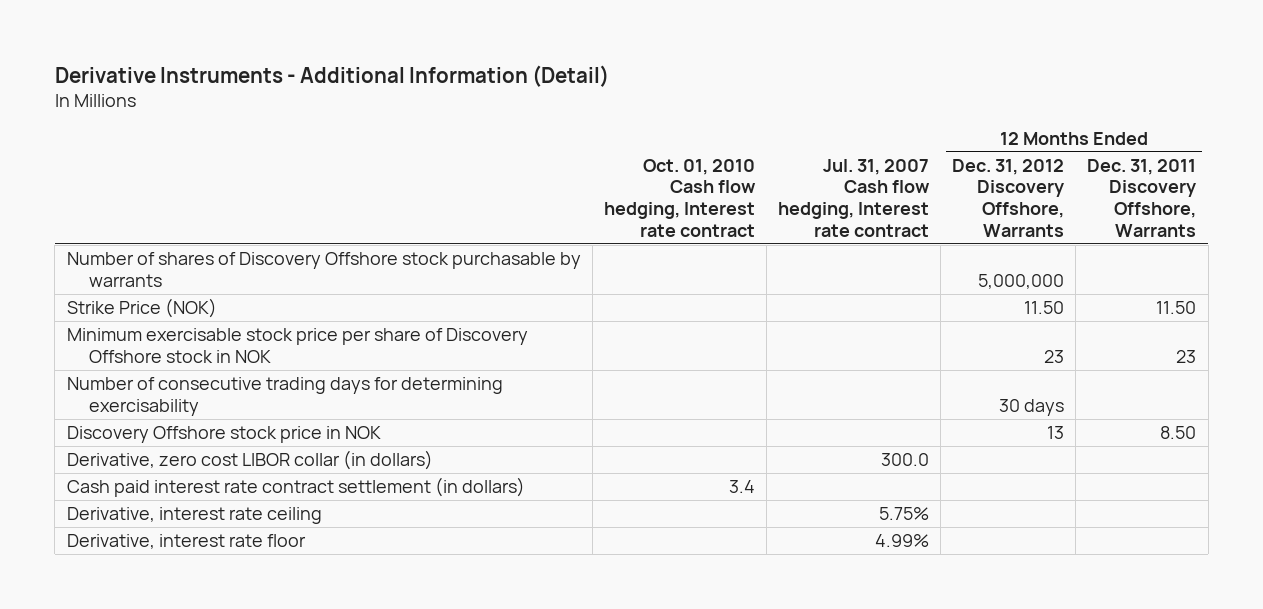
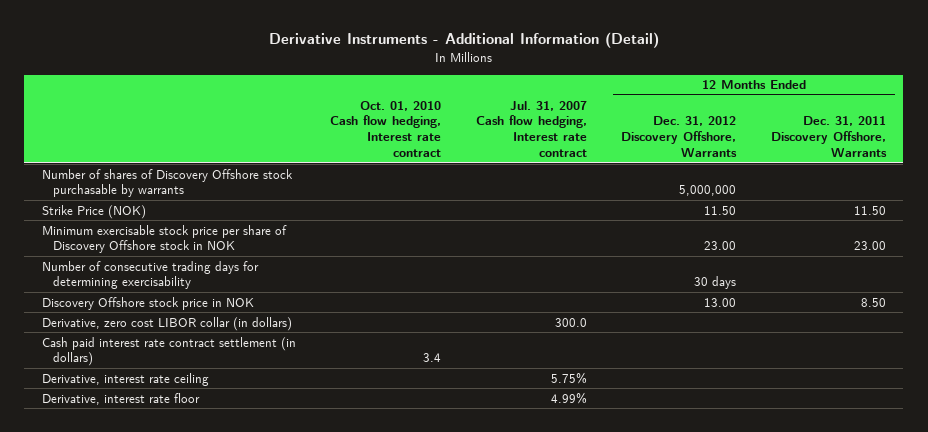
- Minimum exercisable stock price per share of Discovery Offshore stock in NOK | | | 23 | 23
+ Minimum exercisable stock price per share of Discovery Offshore stock in NOK | | | 23.00 | 23.00
- Discovery Offshore stock price in NOK | | | 13 | 8.50
+ Discovery Offshore stock price in NOK | | | 13.00 | 8.50

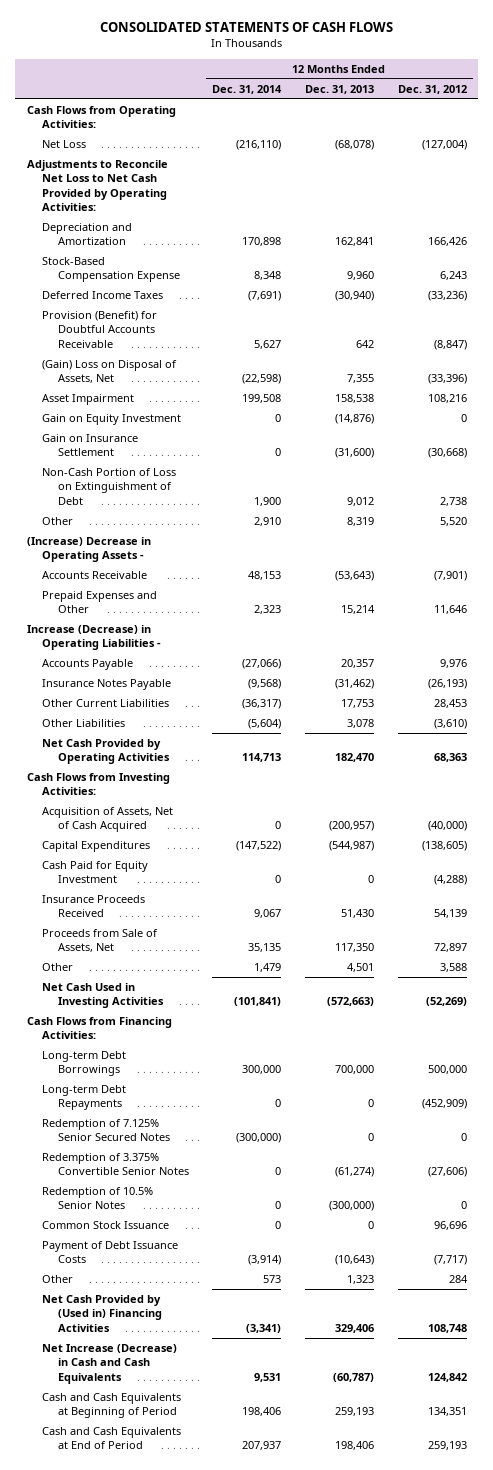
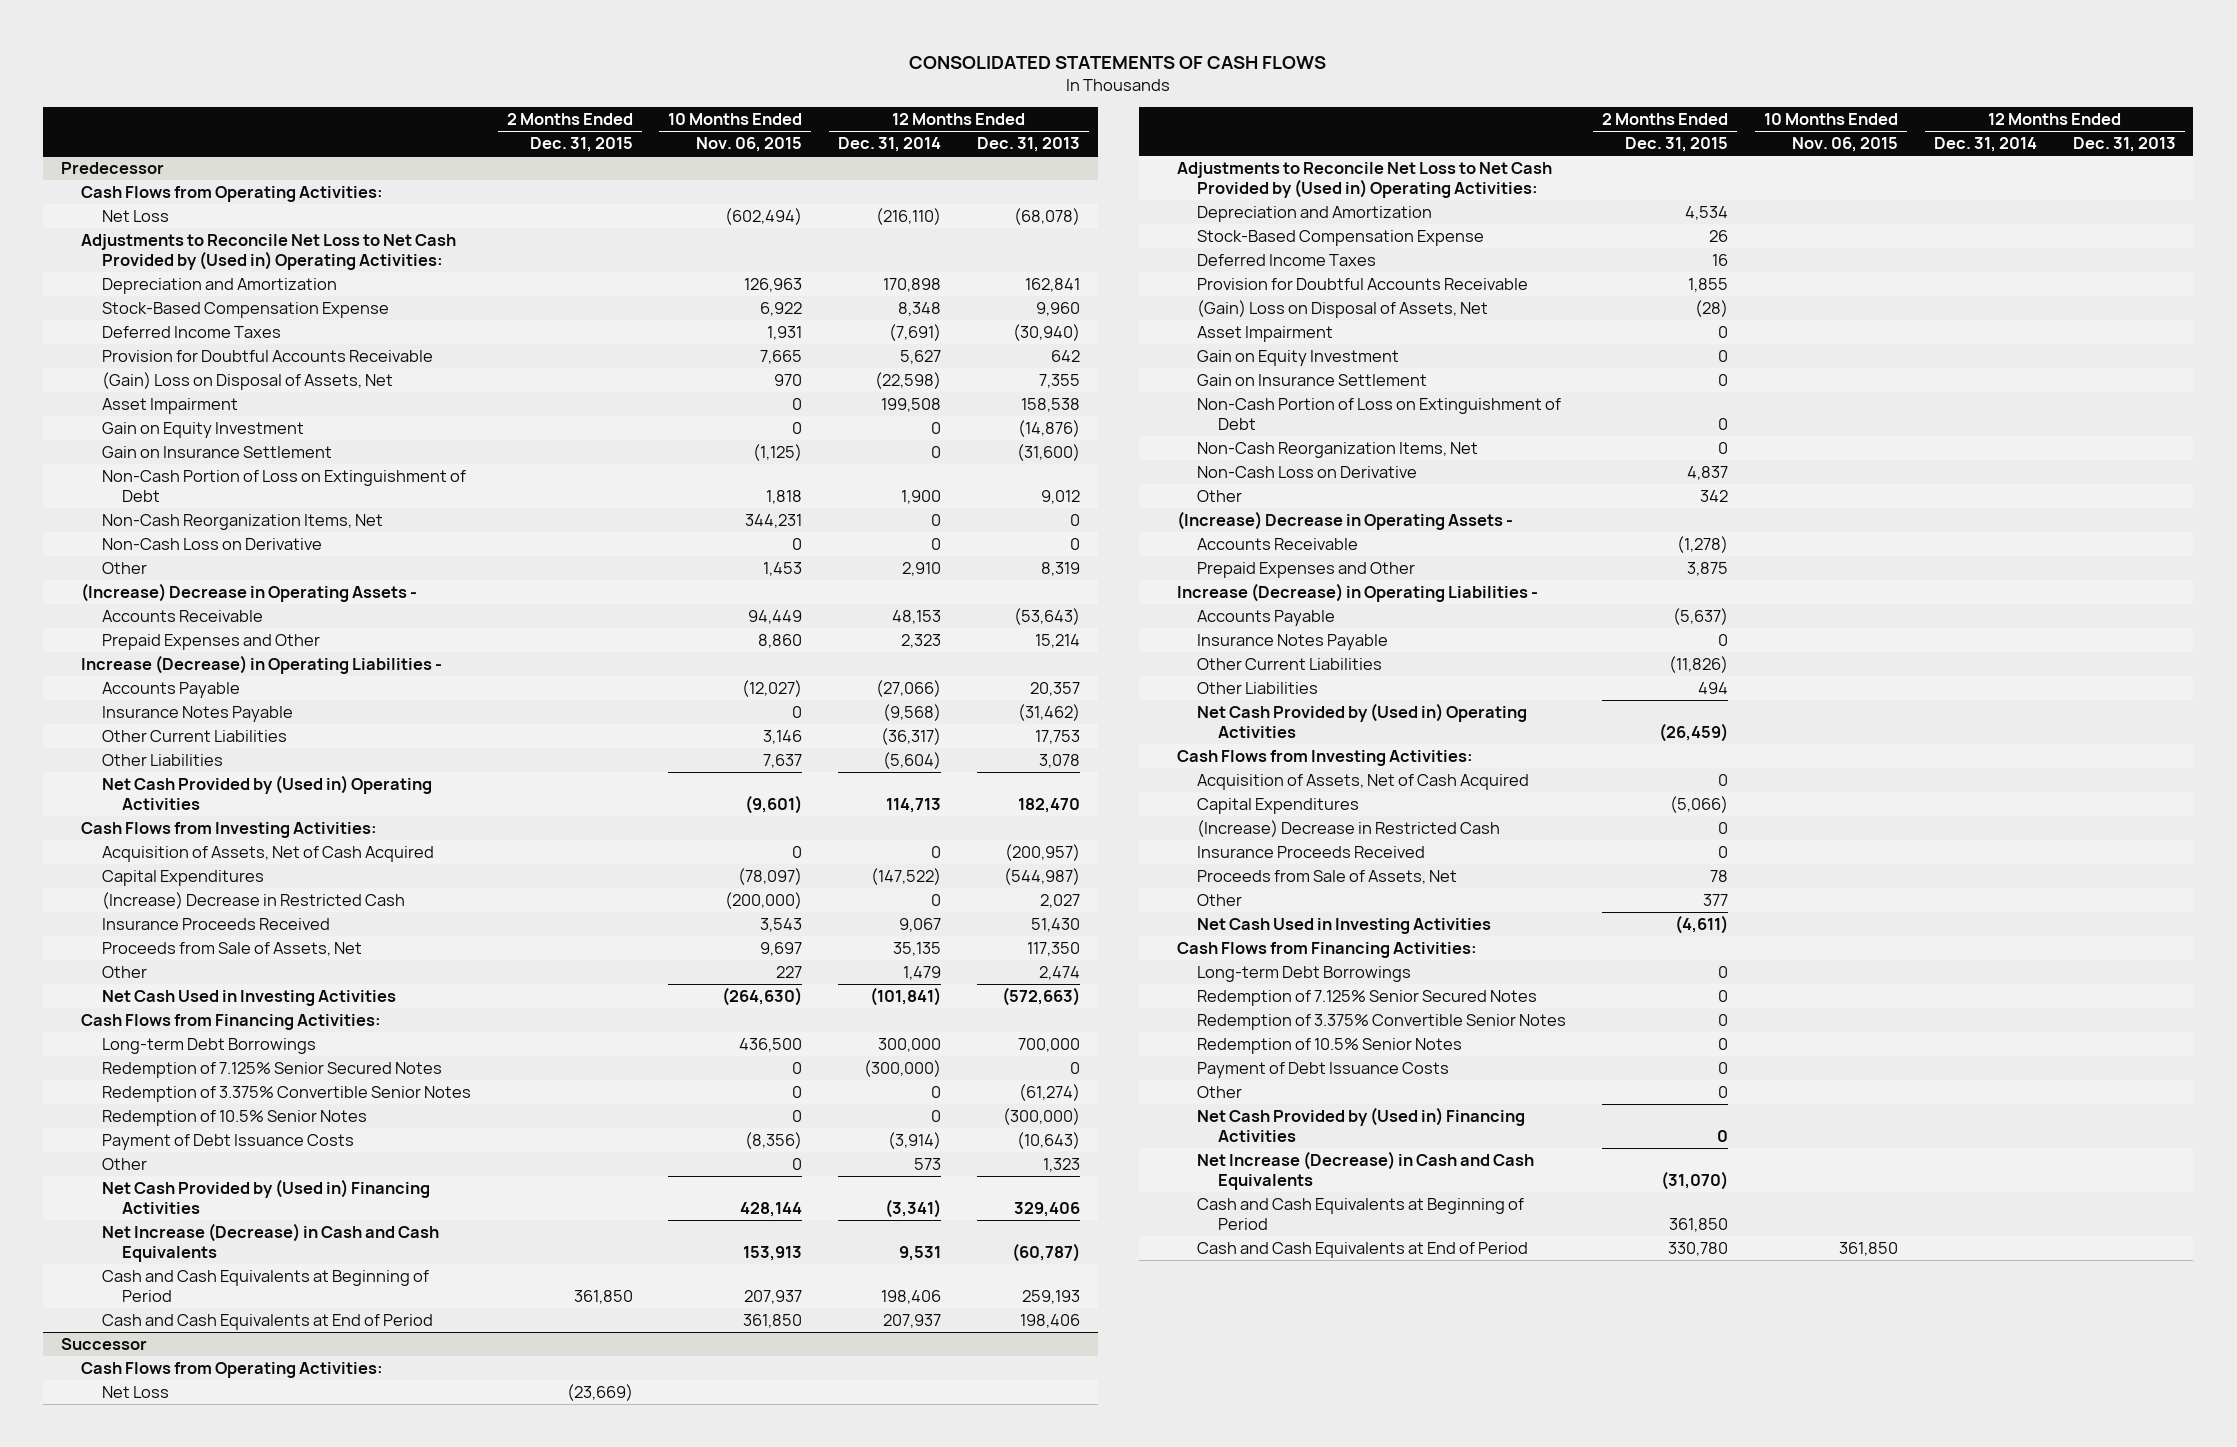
- | 12 Months Ended Dec. 31, 2014 | 12 Months Ended Dec. 31, 2013 | 12 Months Ended Dec. 31, 2012
+ | 2 Months Ended Dec. 31, 2015 | 10 Months Ended Nov. 06, 2015 | 12 Months Ended Dec. 31, 2014 | 12 Months Ended Dec. 31, 2013
+ Predecessor
- Adjustments to Reconcile Net Loss to Net Cash Provided by Operating Activities:
+ Adjustments to Reconcile Net Loss to Net Cash Provided by (Used in) Operating Activities:
- Provision (Benefit) for Doubtful Accounts Receivable | 5,627 | 642 | (8,847)
+ Provision for Doubtful Accounts Receivable | | 7,665 | 5,627 | 642
+ Non-Cash Reorganization Items, Net | | 344,231 | 0 | 0
+ Non-Cash Loss on Derivative | | 0 | 0 | 0
- Net Cash Provided by Operating Activities | 114,713 | 182,470 | 68,363
+ Net Cash Provided by (Used in) Operating Activities | | (9,601) | 114,713 | 182,470
- Cash Paid for Equity Investment | 0 | 0 | (4,288)
+ (Increase) Decrease in Restricted Cash | | (200,000) | 0 | 2,027
- Other | 1,479 | 4,501 | 3,588
+ Other | | 227 | 1,479 | 2,474
- Long-term Debt Repayments | 0 | 0 | (452,909)
- Common Stock Issuance | 0 | 0 | 96,696
+ Successor
+ Cash Flows from Operating Activities:
+ Net Loss | (23,669) | | |
+ Adjustments to Reconcile Net Loss to Net Cash Provided by (Used in) Operating Activities:
+ Depreciation and Amortization | 4,534 | | |
+ Stock-Based Compensation Expense | 26 | | |
+ Deferred Income Taxes | 16 | | |
+ Provision for Doubtful Accounts Receivable | 1,855 | | |
+ (Gain) Loss on Disposal of Assets, Net | (28) | | |
+ Asset Impairment | 0 | | |
+ Gain on Equity Investment | 0 | | |
+ Gain on Insurance Settlement | 0 | | |
+ Non-Cash Portion of Loss on Extinguishment of Debt | 0 | | |
+ Non-Cash Reorganization Items, Net | 0 | | |
+ Non-Cash Loss on Derivative | 4,837 | | |
+ Other | 342 | | |
+ (Increase) Decrease in Operating Assets -
+ Accounts Receivable | (1,278) | | |
+ Prepaid Expenses and Other | 3,875 | | |
+ Increase (Decrease) in Operating Liabilities -
+ Accounts Payable | (5,637) | | |
+ Insurance Notes Payable | 0 | | |
+ Other Current Liabilities | (11,826) | | |
+ Other Liabilities | 494 | | |
+ Net Cash Provided by (Used in) Operating Activities | (26,459) | | |
+ Cash Flows from Investing Activities:
+ Acquisition of Assets, Net of Cash Acquired | 0 | | |
+ Capital Expenditures | (5,066) | | |
+ (Increase) Decrease in Restricted Cash | 0 | | |
+ Insurance Proceeds Received | 0 | | |
+ Proceeds from Sale of Assets, Net | 78 | | |
+ Other | 377 | | |
+ Net Cash Used in Investing Activities | (4,611) | | |
+ Cash Flows from Financing Activities:
+ Long-term Debt Borrowings | 0 | | |
+ Redemption of 7.125% Senior Secured Notes | 0 | | |
+ Redemption of 3.375% Convertible Senior Notes | 0 | | |
+ Redemption of 10.5% Senior Notes | 0 | | |
+ Payment of Debt Issuance Costs | 0 | | |
+ Other | 0 | | |
+ Net Cash Provided by (Used in) Financing Activities | 0 | | |
+ Net Increase (Decrease) in Cash and Cash Equivalents | (31,070) | | |
+ Cash and Cash Equivalents at Beginning of Period | 361,850 | | |
+ Cash and Cash Equivalents at End of Period | 330,780 | 361,850 | |

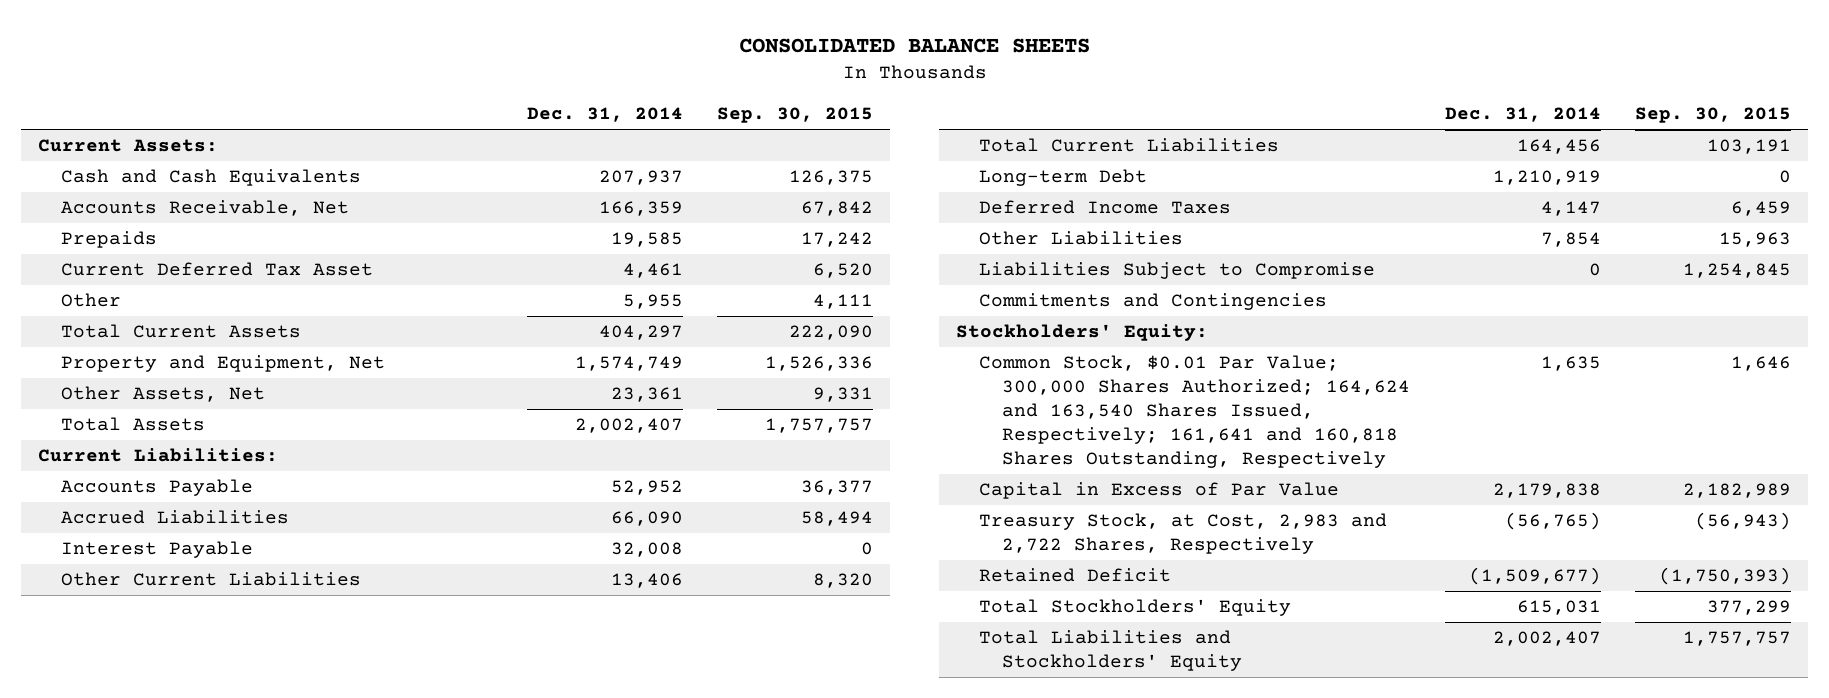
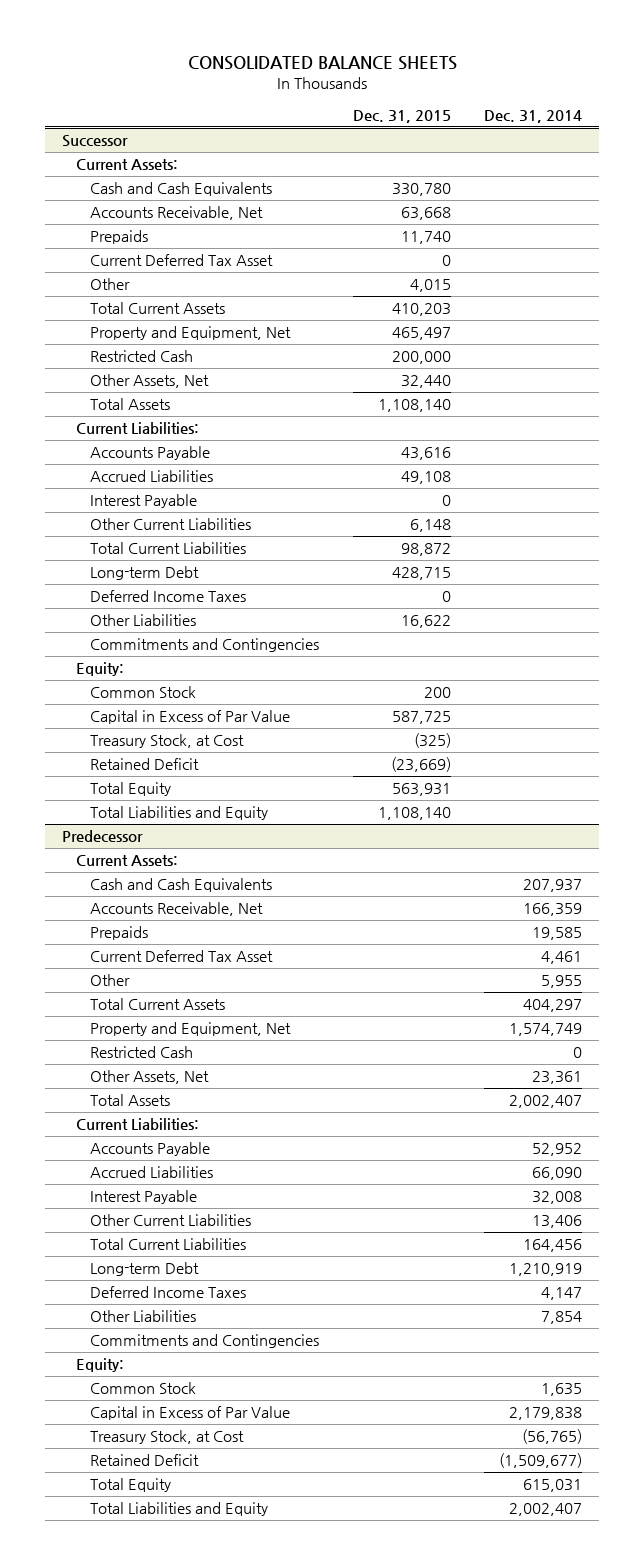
- | Dec. 31, 2014 | Sep. 30, 2015
+ | Dec. 31, 2015 | Dec. 31, 2014
+ Successor
+ Current Assets:
+ Cash and Cash Equivalents | 330,780 |
+ Accounts Receivable, Net | 63,668 |
+ Prepaids | 11,740 |
+ Current Deferred Tax Asset | 0 |
+ Other | 4,015 |
+ Total Current Assets | 410,203 |
+ Property and Equipment, Net | 465,497 |
+ Restricted Cash | 200,000 |
+ Other Assets, Net | 32,440 |
+ Total Assets | 1,108,140 |
+ Current Liabilities:
+ Accounts Payable | 43,616 |
+ Accrued Liabilities | 49,108 |
+ Interest Payable | 0 |
+ Other Current Liabilities | 6,148 |
+ Total Current Liabilities | 98,872 |
+ Long-term Debt | 428,715 |
+ Deferred Income Taxes | 0 |
+ Other Liabilities | 16,622 |
+ Commitments and Contingencies
+ Equity:
+ Common Stock | 200 |
+ Capital in Excess of Par Value | 587,725 |
+ Treasury Stock, at Cost | (325) |
+ Retained Deficit | (23,669) |
+ Total Equity | 563,931 |
+ Total Liabilities and Equity | 1,108,140 |
+ Predecessor
+ Restricted Cash | | 0
- Liabilities Subject to Compromise | 0 | 1,254,845
- Stockholders' Equity:
- Common Stock, $0.01 Par Value; 300,000 Shares Authorized; 164,624 and 163,540 Shares Issued, Respectively; 161,641 and 160,818 Shares Outstanding, Respectively | 1,635 | 1,646
+ Equity:
+ Common Stock | | 1,635
- Treasury Stock, at Cost, 2,983 and 2,722 Shares, Respectively | (56,765) | (56,943)
+ Treasury Stock, at Cost | | (56,765)
- Total Stockholders' Equity | 615,031 | 377,299
- Total Liabilities and Stockholders' Equity | 2,002,407 | 1,757,757
+ Total Equity | | 615,031
+ Total Liabilities and Equity | | 2,002,407

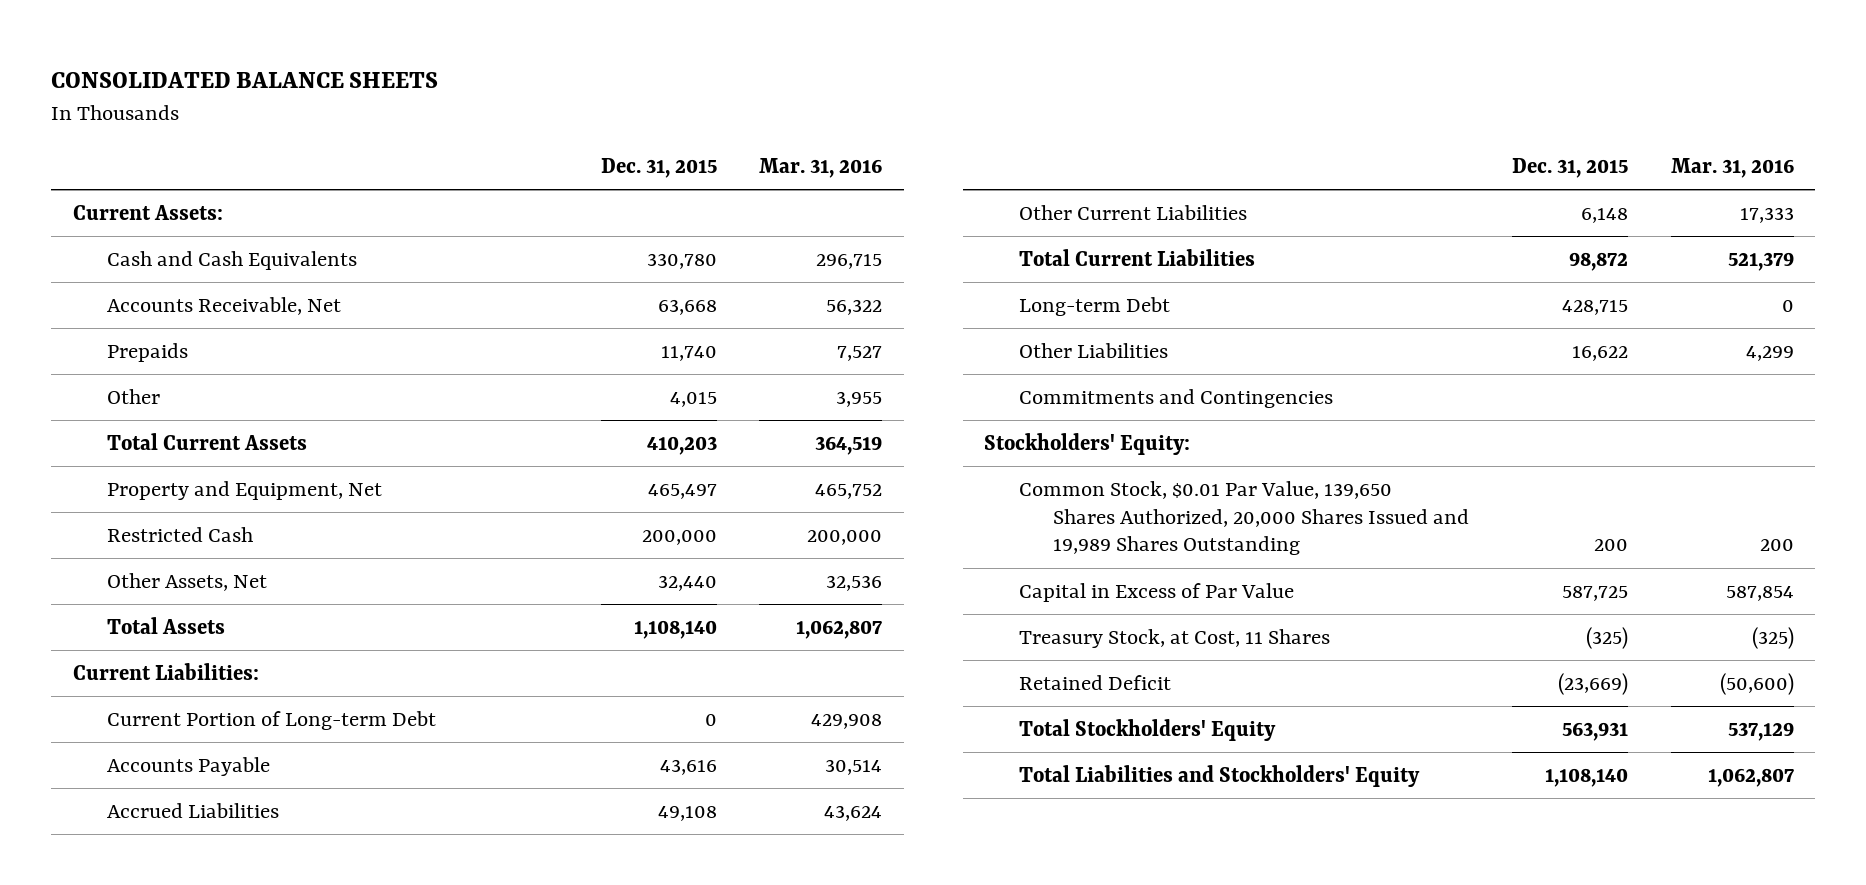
- | Dec. 31, 2015 | Dec. 31, 2014
+ | Dec. 31, 2015 | Mar. 31, 2016
- Successor
- Current Deferred Tax Asset | 0 |
+ Current Portion of Long-term Debt | 0 | 429,908
- Interest Payable | 0 |
- Deferred Income Taxes | 0 |
- Equity:
- Common Stock | 200 |
+ Stockholders' Equity:
+ Common Stock, $0.01 Par Value, 139,650 Shares Authorized, 20,000 Shares Issued and 19,989 Shares Outstanding | 200 | 200
- Treasury Stock, at Cost | (325) |
+ Treasury Stock, at Cost, 11 Shares | (325) | (325)
- Total Equity | 563,931 |
- Total Liabilities and Equity | 1,108,140 |
- Predecessor
- Current Assets:
- Cash and Cash Equivalents | | 207,937
- Accounts Receivable, Net | | 166,359
- Prepaids | | 19,585
- Current Deferred Tax Asset | | 4,461
- Other | | 5,955
- Total Current Assets | | 404,297
- Property and Equipment, Net | | 1,574,749
- Restricted Cash | | 0
- Other Assets, Net | | 23,361
- Total Assets | | 2,002,407
- Current Liabilities:
- Accounts Payable | | 52,952
- Accrued Liabilities | | 66,090
- Interest Payable | | 32,008
- Other Current Liabilities | | 13,406
- Total Current Liabilities | | 164,456
- Long-term Debt | | 1,210,919
- Deferred Income Taxes | | 4,147
- Other Liabilities | | 7,854
- Commitments and Contingencies
- Equity:
- Common Stock | | 1,635
- Capital in Excess of Par Value | | 2,179,838
- Treasury Stock, at Cost | | (56,765)
- Retained Deficit | | (1,509,677)
- Total Equity | | 615,031
- Total Liabilities and Equity | | 2,002,407
+ Total Stockholders' Equity | 563,931 | 537,129
+ Total Liabilities and Stockholders' Equity | 1,108,140 | 1,062,807

